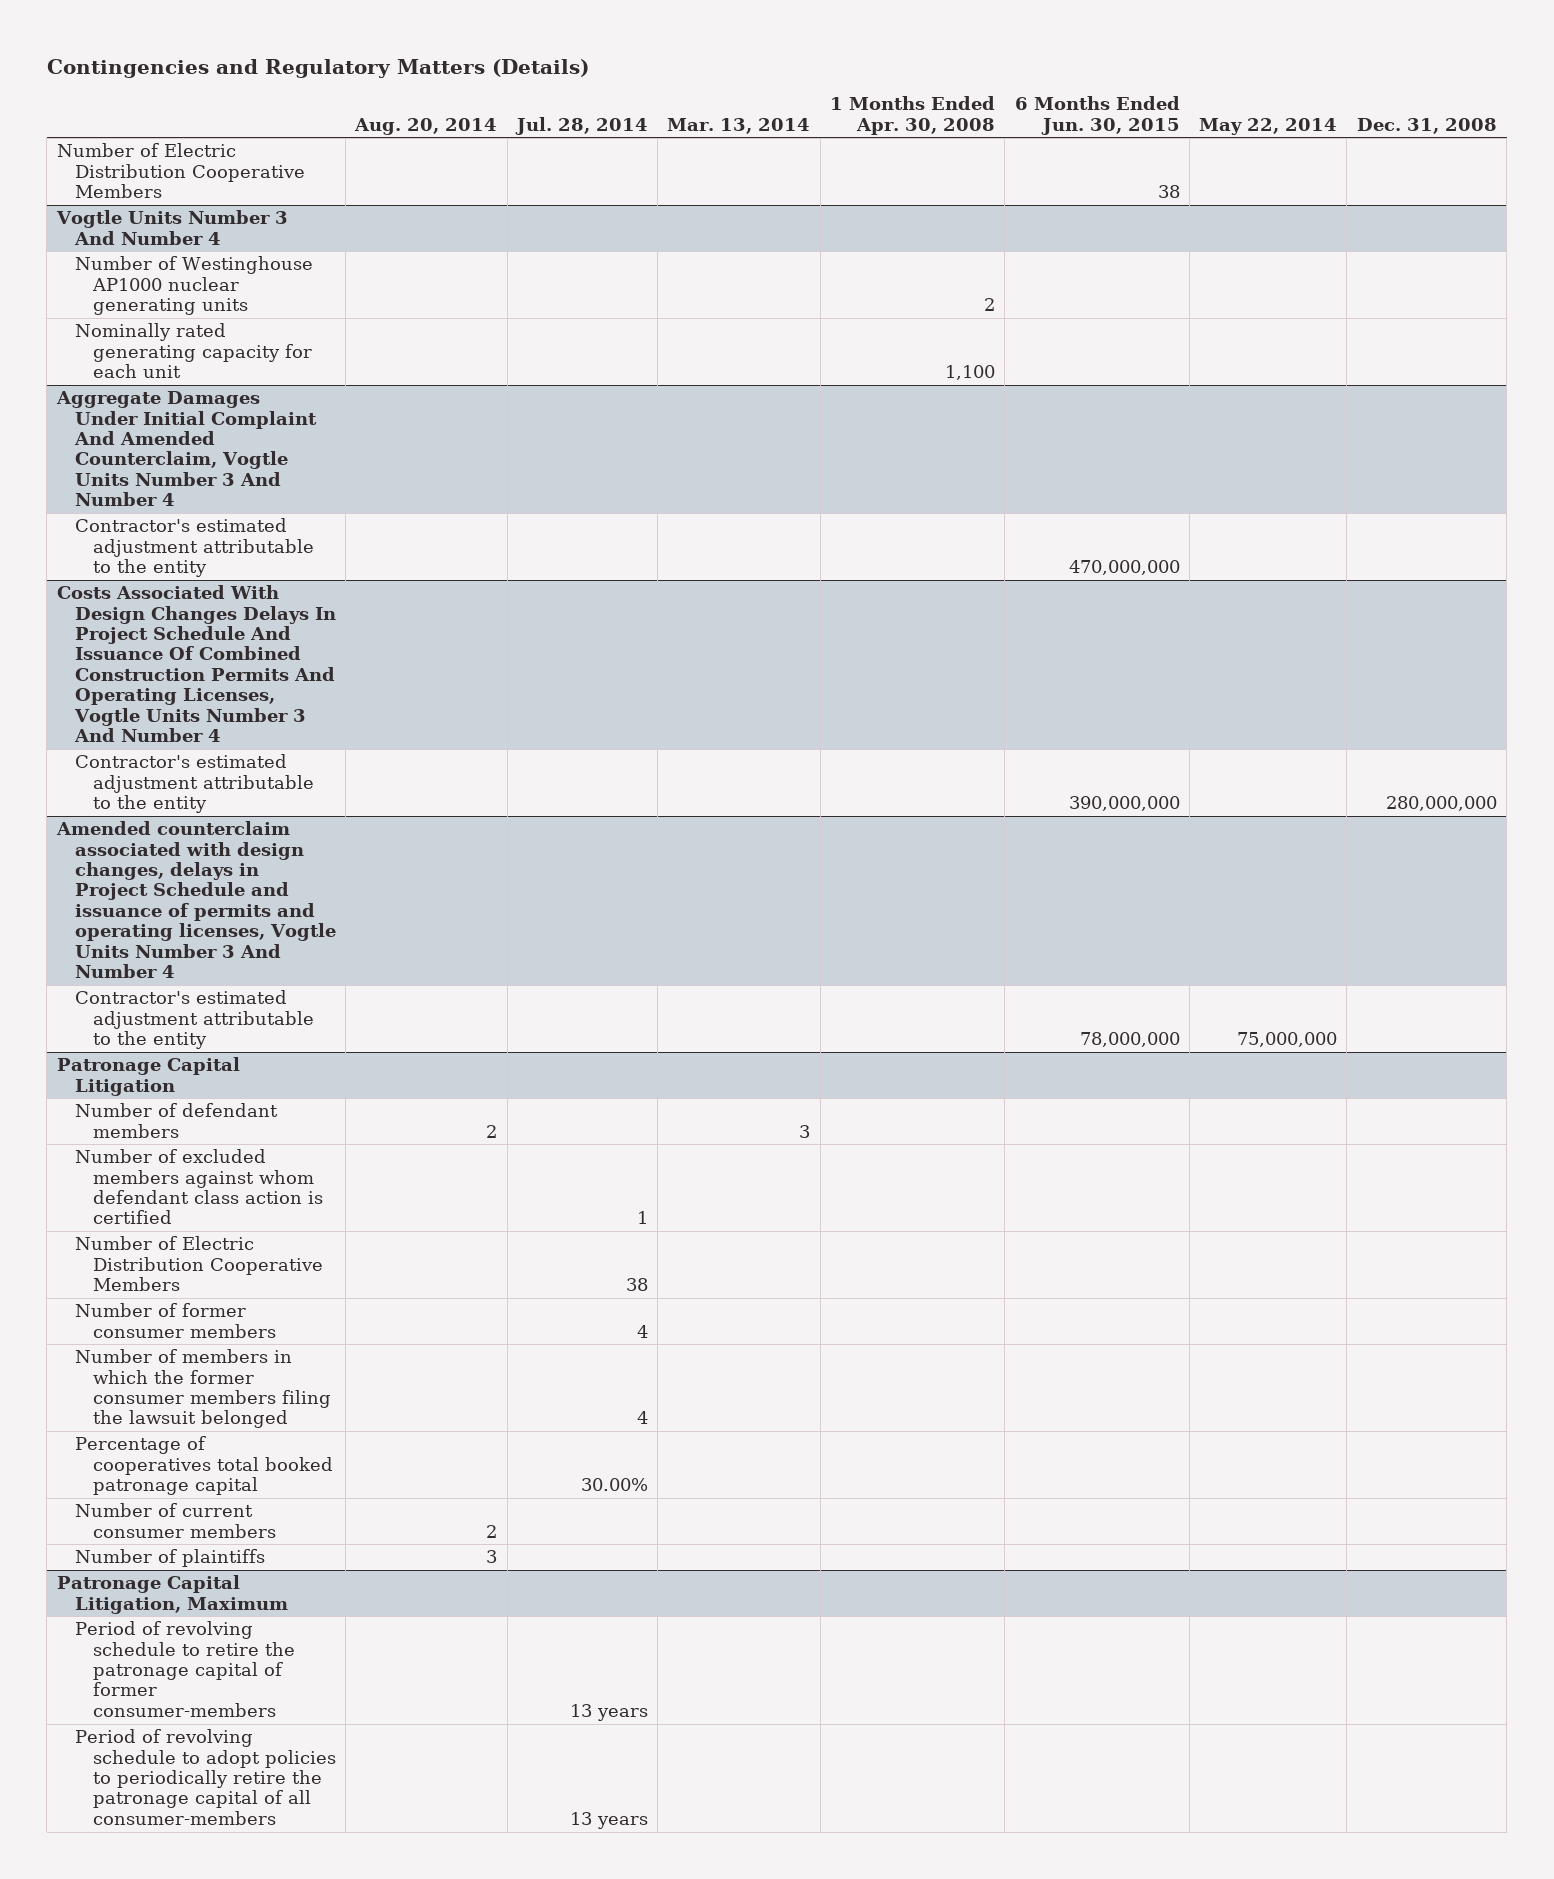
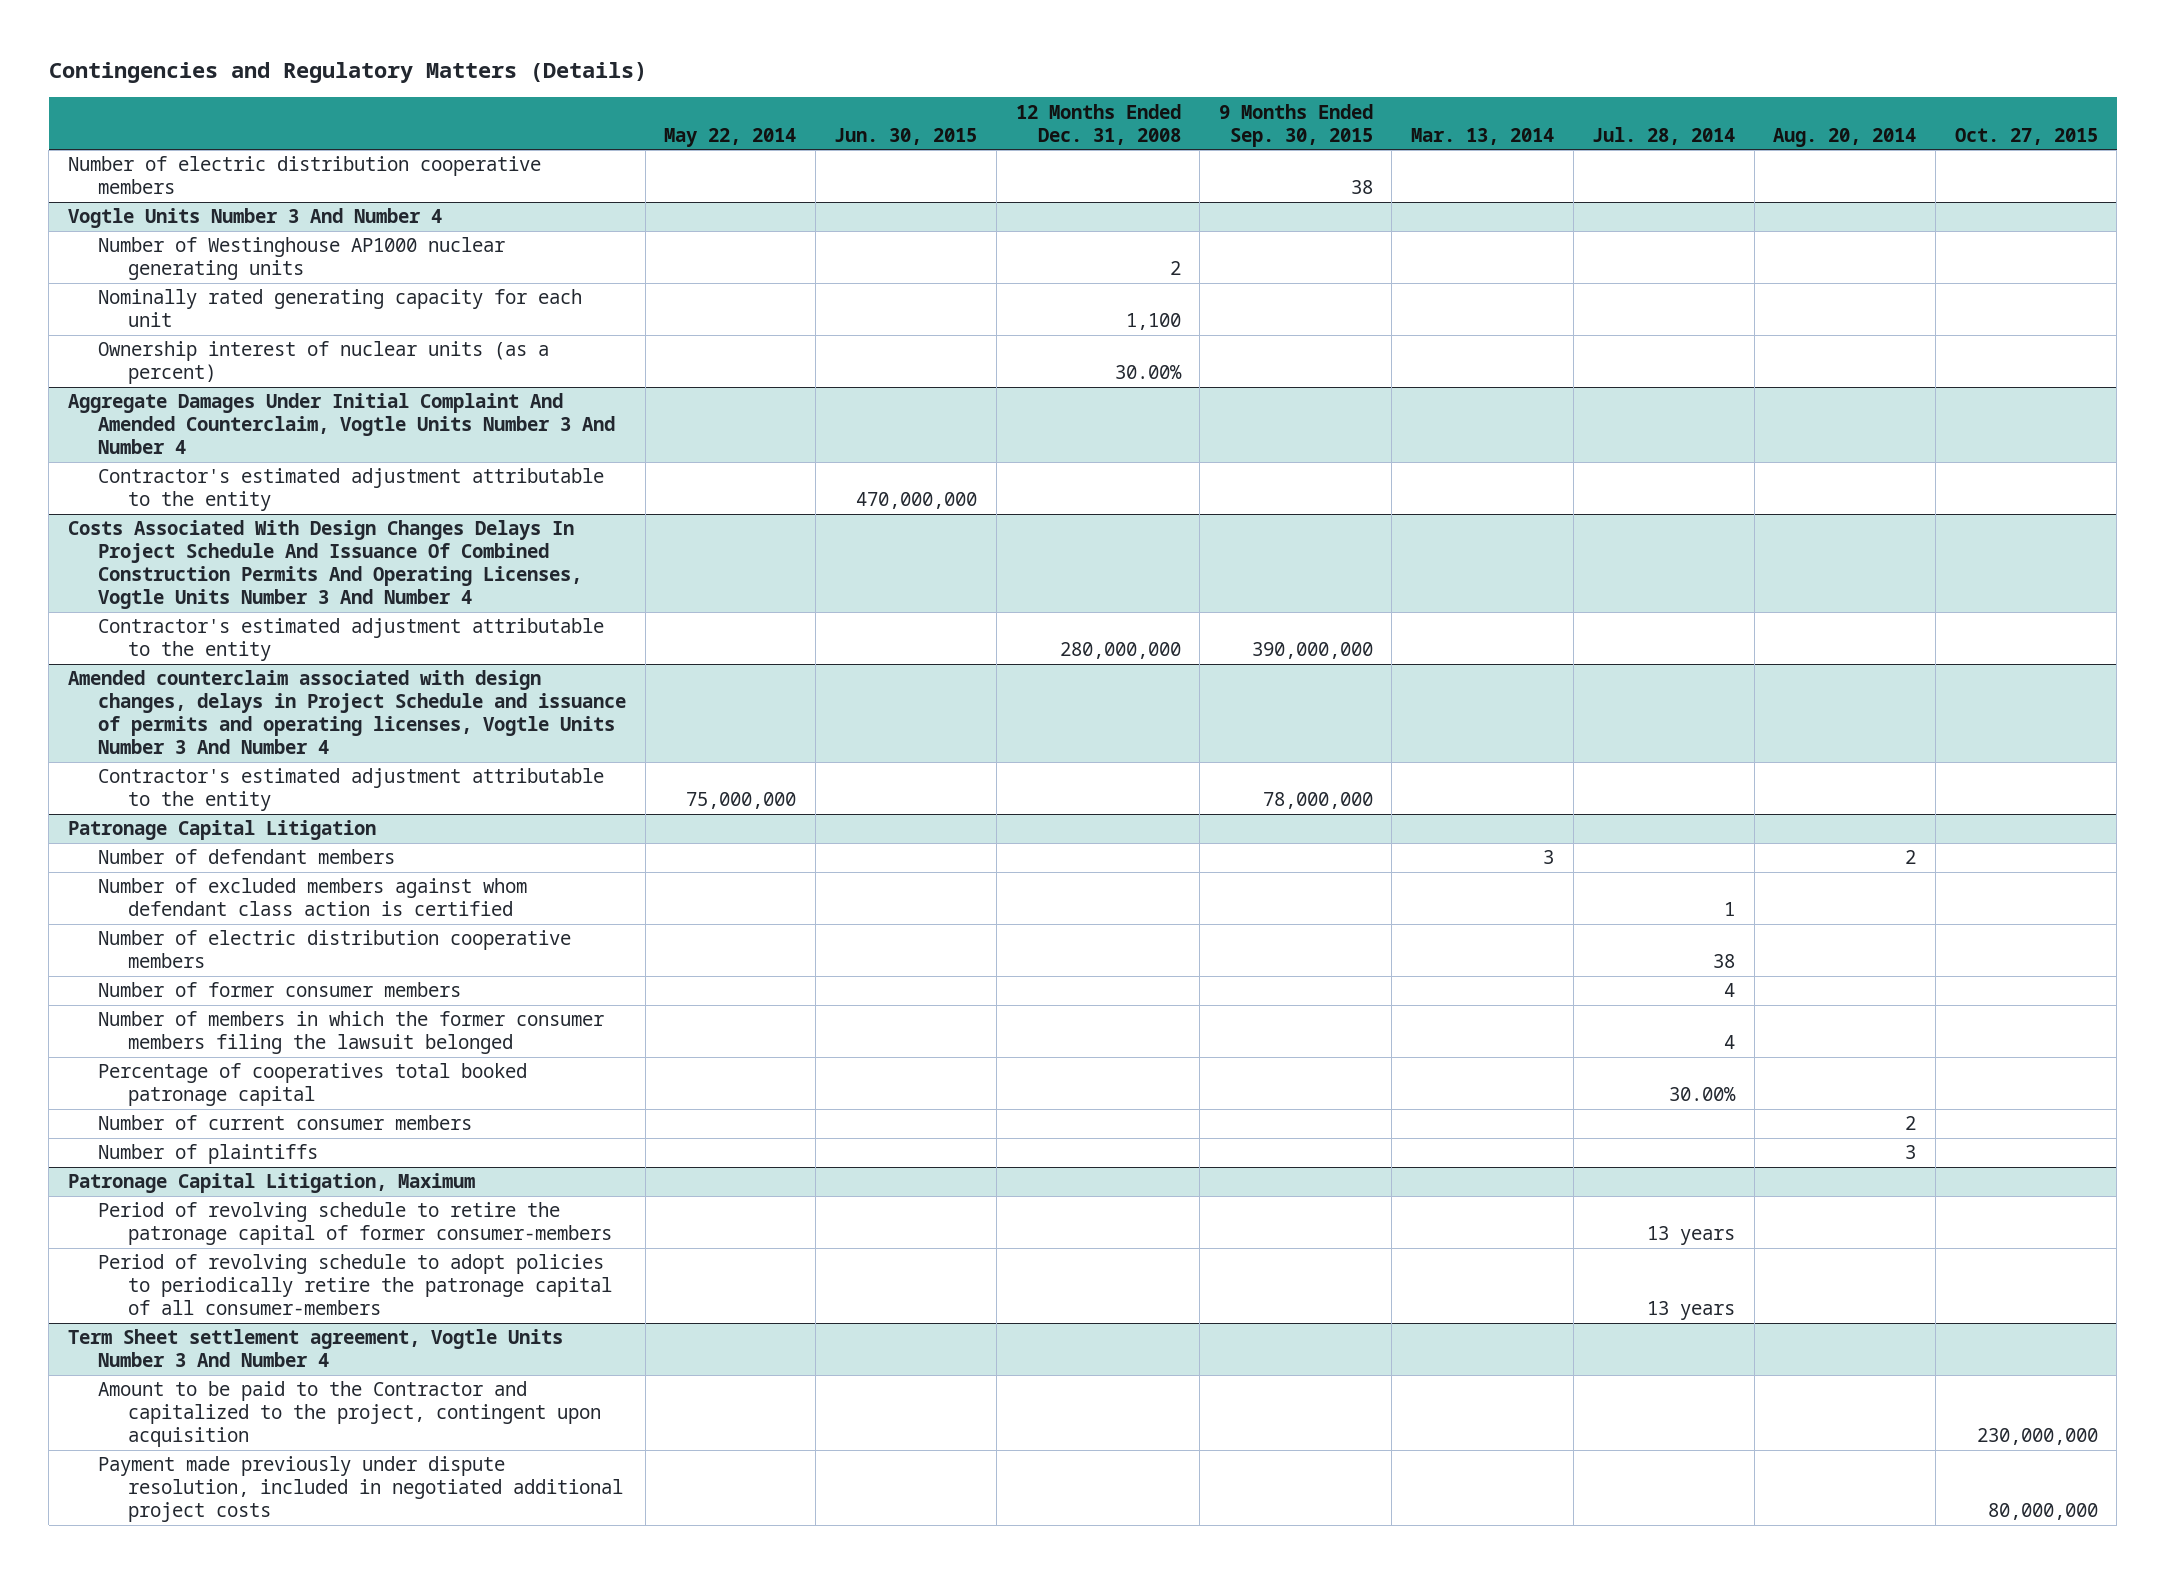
- | Aug. 20, 2014 | Jul. 28, 2014 | Mar. 13, 2014 | 1 Months Ended Apr. 30, 2008 | 6 Months Ended Jun. 30, 2015 | May 22, 2014 | Dec. 31, 2008
+ | May 22, 2014 | Jun. 30, 2015 | 12 Months Ended Dec. 31, 2008 | 9 Months Ended Sep. 30, 2015 | Mar. 13, 2014 | Jul. 28, 2014 | Aug. 20, 2014 | Oct. 27, 2015
- Number of Electric Distribution Cooperative Members | | | | | 38 | |
+ Number of electric distribution cooperative members | | | | 38 | | | |
@ Vogtle Units Number 3 And Number 4
+ Ownership interest of nuclear units (as a percent) | | | 30.00% | | | | |
@ Patronage Capital Litigation
- Number of Electric Distribution Cooperative Members | | 38 | | | | |
+ Number of electric distribution cooperative members | | | | | | 38 | |
+ Term Sheet settlement agreement, Vogtle Units Number 3 And Number 4
+ Amount to be paid to the Contractor and capitalized to the project, contingent upon acquisition | | | | | | | | 230,000,000
+ Payment made previously under dispute resolution, included in negotiated additional project costs | | | | | | | | 80,000,000

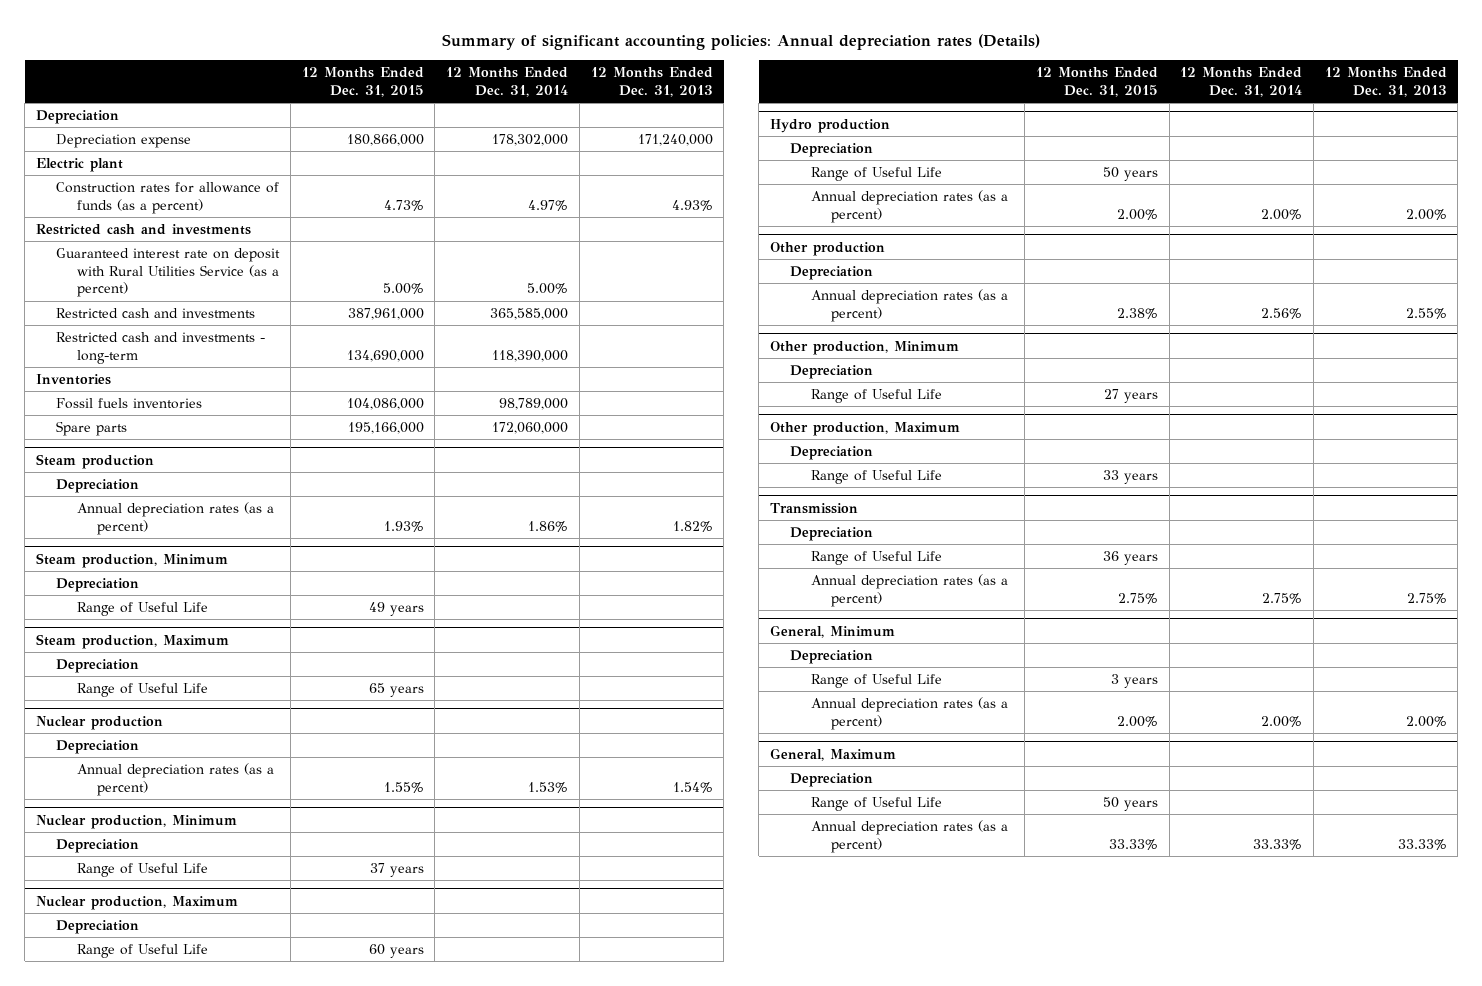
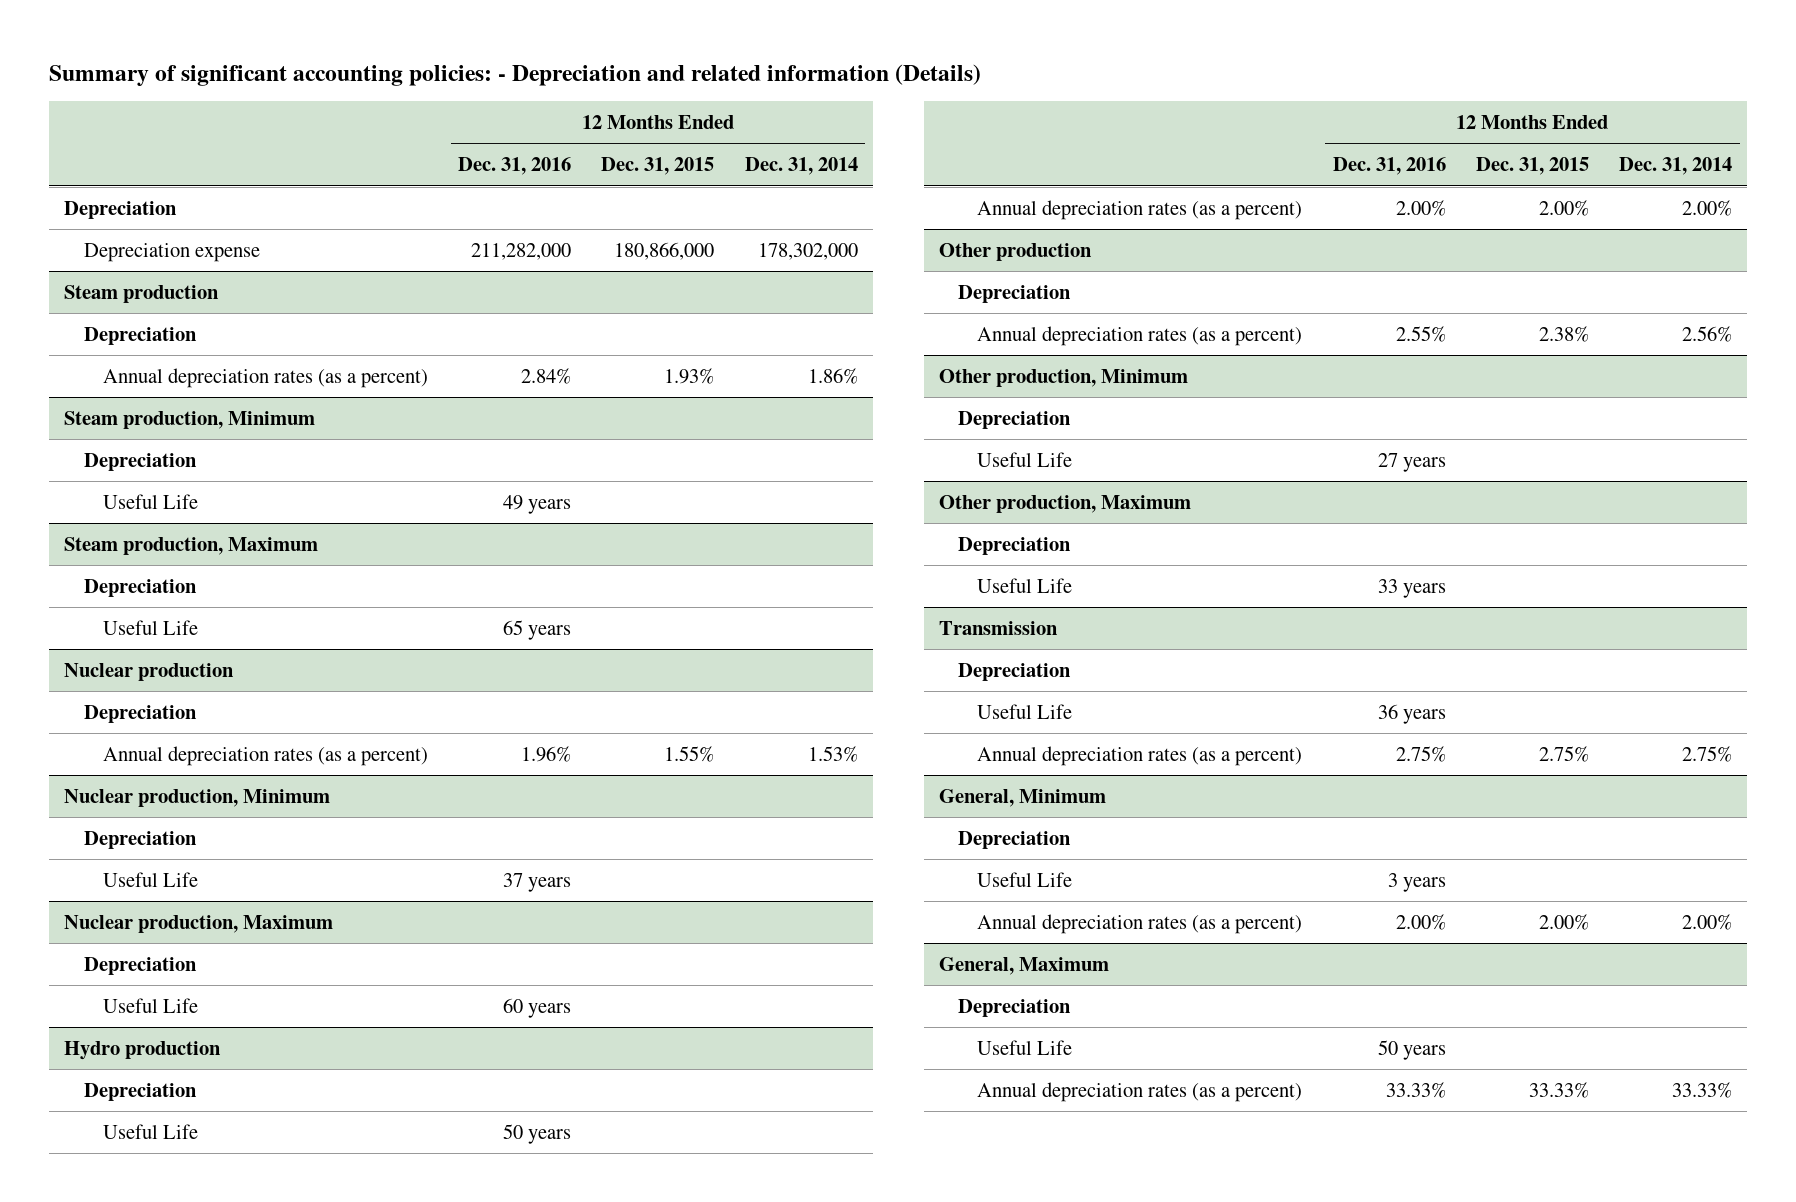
- Summary of significant accounting policies: Annual depreciation rates (Details)
+ Summary of significant accounting policies: - Depreciation and related information (Details)
- | 12 Months Ended Dec. 31, 2015 | 12 Months Ended Dec. 31, 2014 | 12 Months Ended Dec. 31, 2013
+ | 12 Months Ended Dec. 31, 2016 | 12 Months Ended Dec. 31, 2015 | 12 Months Ended Dec. 31, 2014
- Electric plant
- Construction rates for allowance of funds (as a percent) | 4.73% | 4.97% | 4.93%
- Restricted cash and investments
- Guaranteed interest rate on deposit with Rural Utilities Service (as a percent) | 5.00% | 5.00% |
- Restricted cash and investments | 387,961,000 | 365,585,000 |
- Restricted cash and investments - long-term | 134,690,000 | 118,390,000 |
- Inventories
- Fossil fuels inventories | 104,086,000 | 98,789,000 |
- Spare parts | 195,166,000 | 172,060,000 |
@ Steam production, Minimum
- Range of Useful Life | 49 years | |
+ Useful Life | 49 years | |
@ Steam production, Maximum
- Range of Useful Life | 65 years | |
+ Useful Life | 65 years | |
@ Nuclear production, Minimum
- Range of Useful Life | 37 years | |
+ Useful Life | 37 years | |
@ Nuclear production, Maximum
- Range of Useful Life | 60 years | |
+ Useful Life | 60 years | |
@ Hydro production
- Range of Useful Life | 50 years | |
+ Useful Life | 50 years | |
@ Other production, Minimum
- Range of Useful Life | 27 years | |
+ Useful Life | 27 years | |
@ Other production, Maximum
- Range of Useful Life | 33 years | |
+ Useful Life | 33 years | |
@ Transmission
- Range of Useful Life | 36 years | |
+ Useful Life | 36 years | |
@ General, Minimum
- Range of Useful Life | 3 years | |
+ Useful Life | 3 years | |
@ General, Maximum
- Range of Useful Life | 50 years | |
+ Useful Life | 50 years | |

